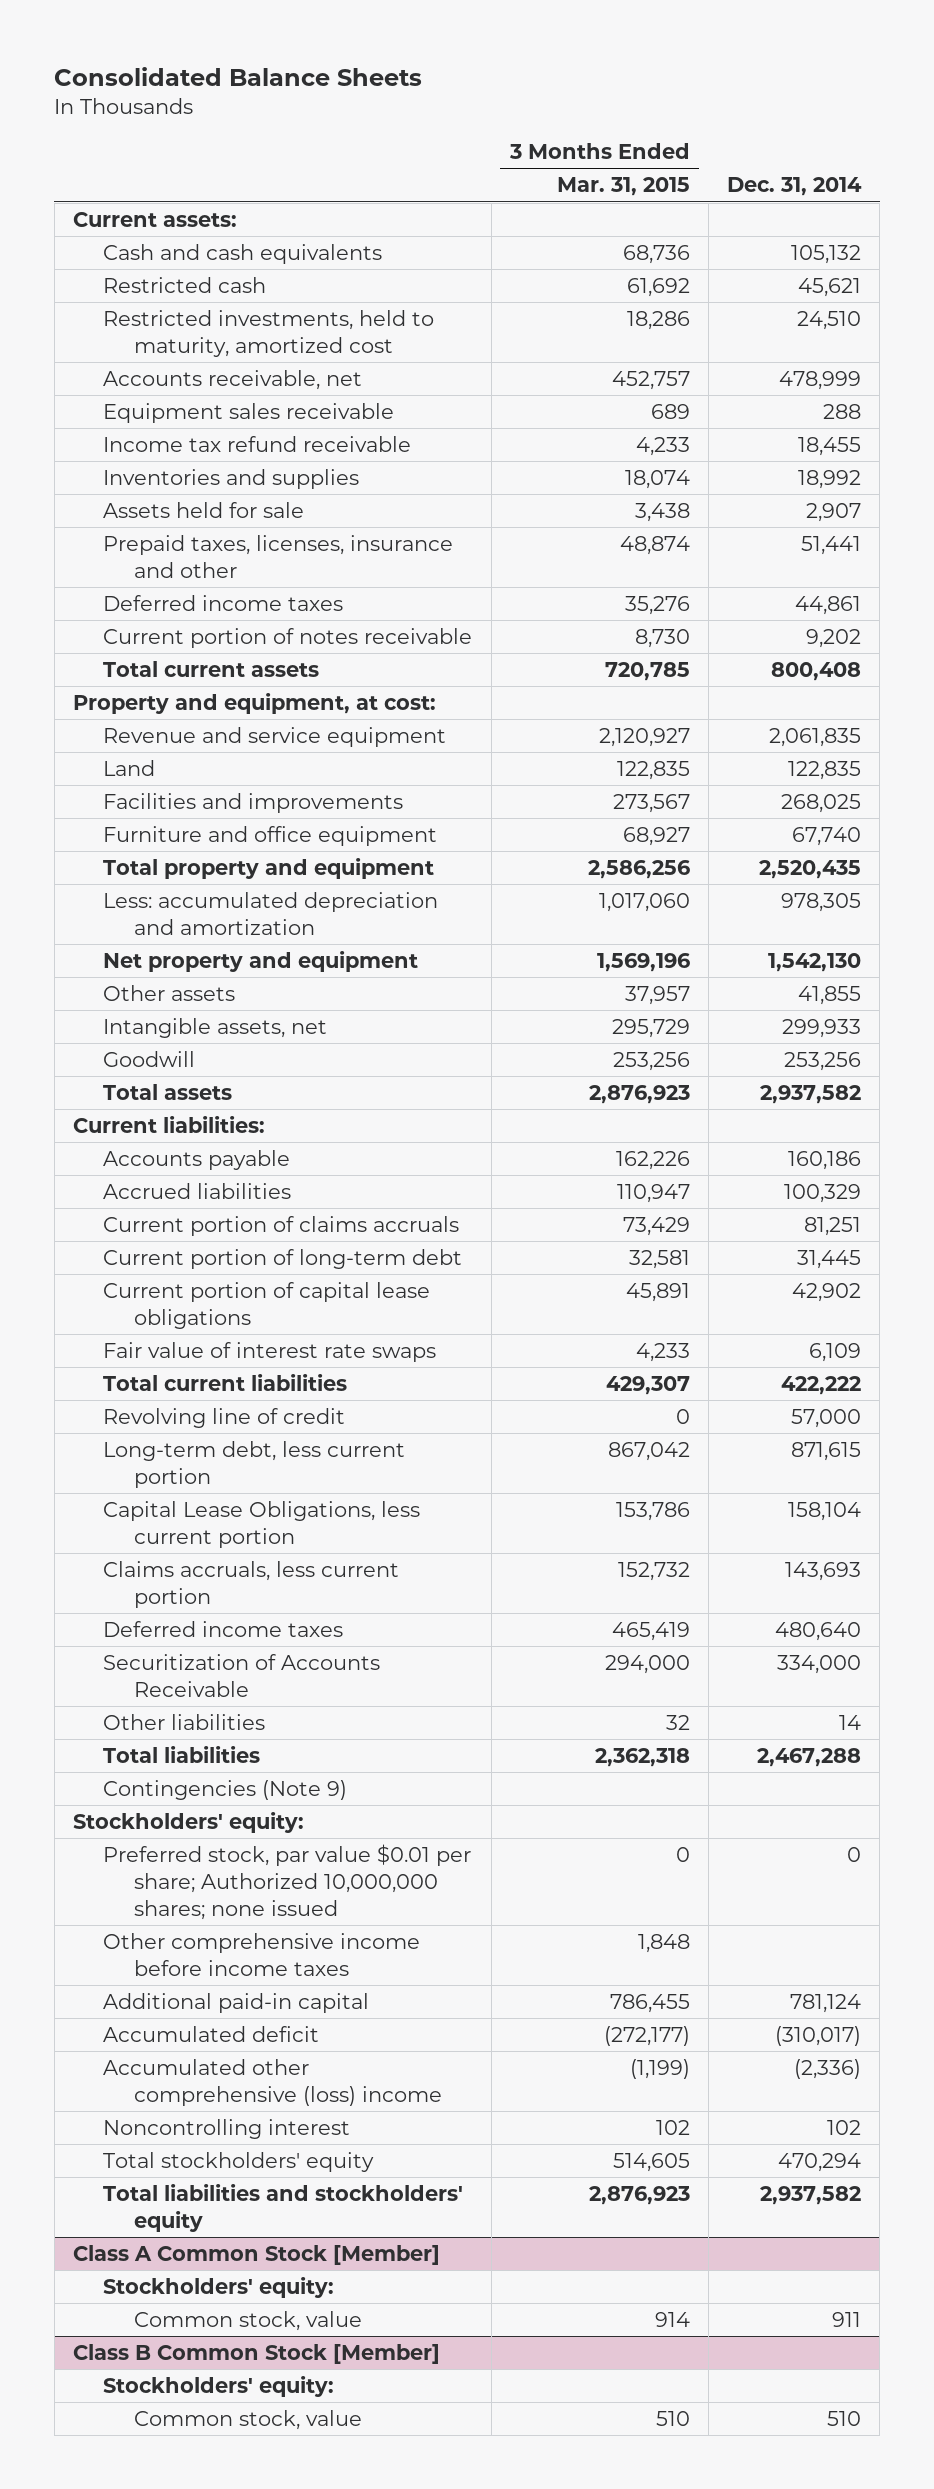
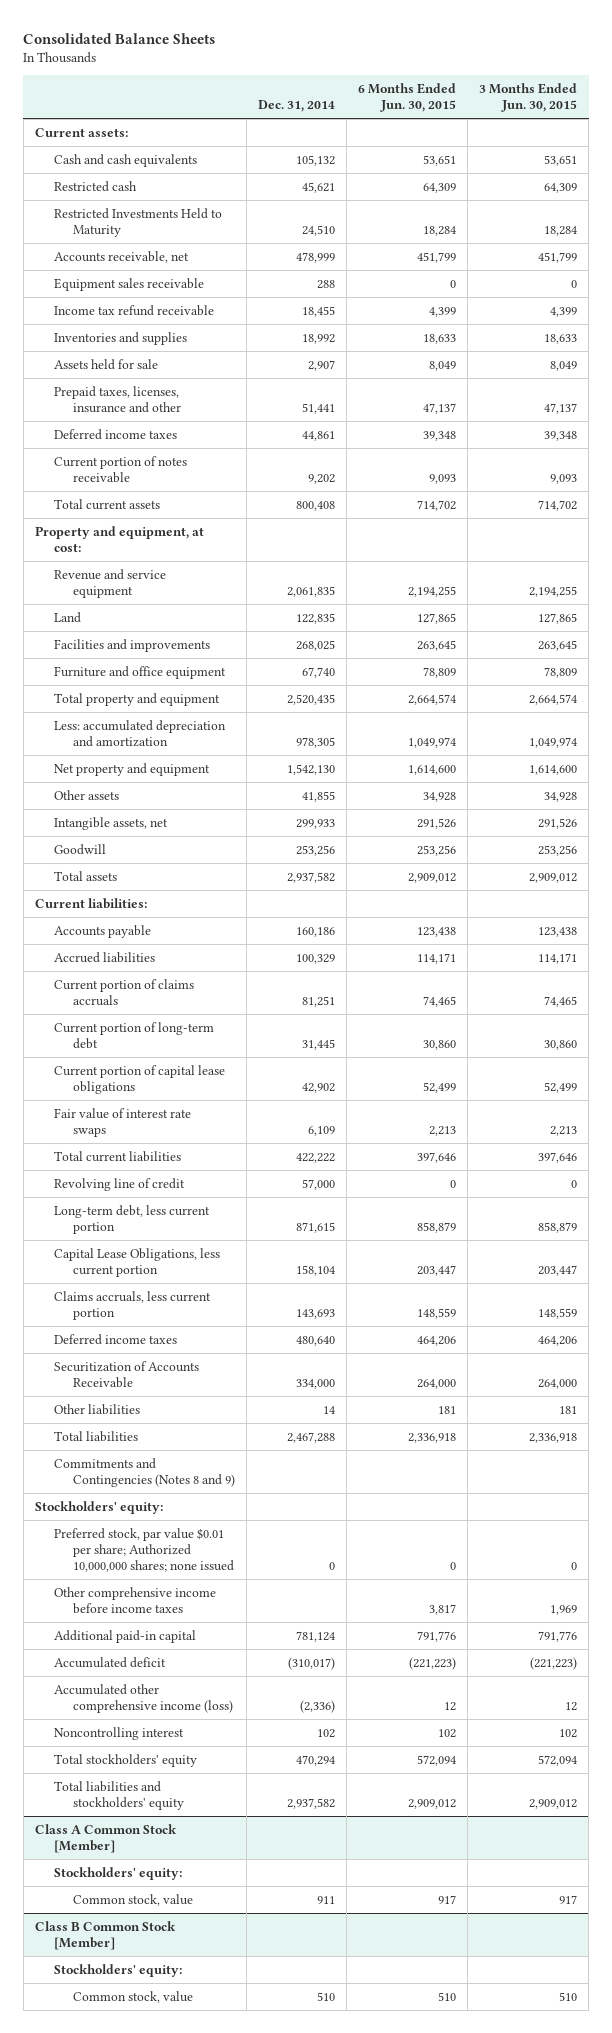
- | 3 Months Ended Mar. 31, 2015 | Dec. 31, 2014
+ | Dec. 31, 2014 | 6 Months Ended Jun. 30, 2015 | 3 Months Ended Jun. 30, 2015
- Restricted investments, held to maturity, amortized cost | 18,286 | 24,510
+ Restricted Investments Held to Maturity | 24,510 | 18,284 | 18,284
- Contingencies (Note 9)
+ Commitments and Contingencies (Notes 8 and 9)
- Accumulated other comprehensive (loss) income | (1,199) | (2,336)
+ Accumulated other comprehensive income (loss) | (2,336) | 12 | 12

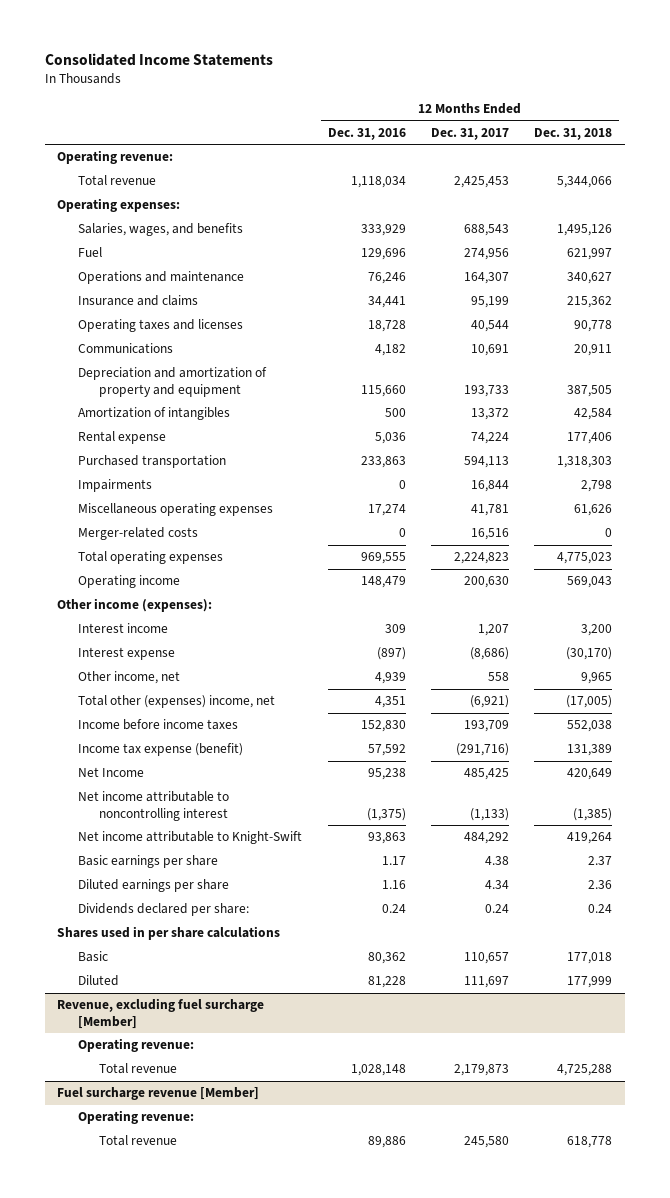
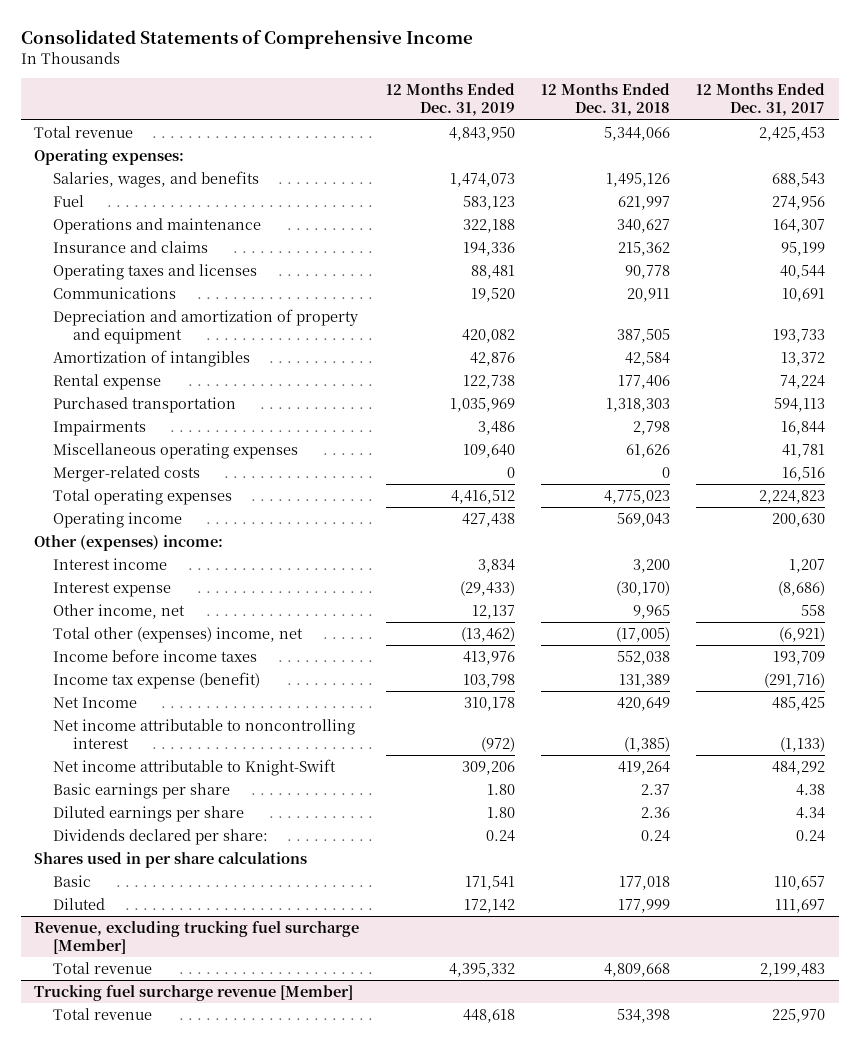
- Consolidated Income Statements
+ Consolidated Statements of Comprehensive Income
- | 12 Months Ended Dec. 31, 2016 | 12 Months Ended Dec. 31, 2017 | 12 Months Ended Dec. 31, 2018
+ | 12 Months Ended Dec. 31, 2019 | 12 Months Ended Dec. 31, 2018 | 12 Months Ended Dec. 31, 2017
- Operating revenue:
- Other income (expenses):
+ Other (expenses) income:
- Revenue, excluding fuel surcharge [Member]
- Operating revenue:
- Total revenue | 1,028,148 | 2,179,873 | 4,725,288
- Fuel surcharge revenue [Member]
- Operating revenue:
- Total revenue | 89,886 | 245,580 | 618,778
+ Revenue, excluding trucking fuel surcharge [Member]
+ Total revenue | 4,395,332 | 4,809,668 | 2,199,483
+ Trucking fuel surcharge revenue [Member]
+ Total revenue | 448,618 | 534,398 | 225,970

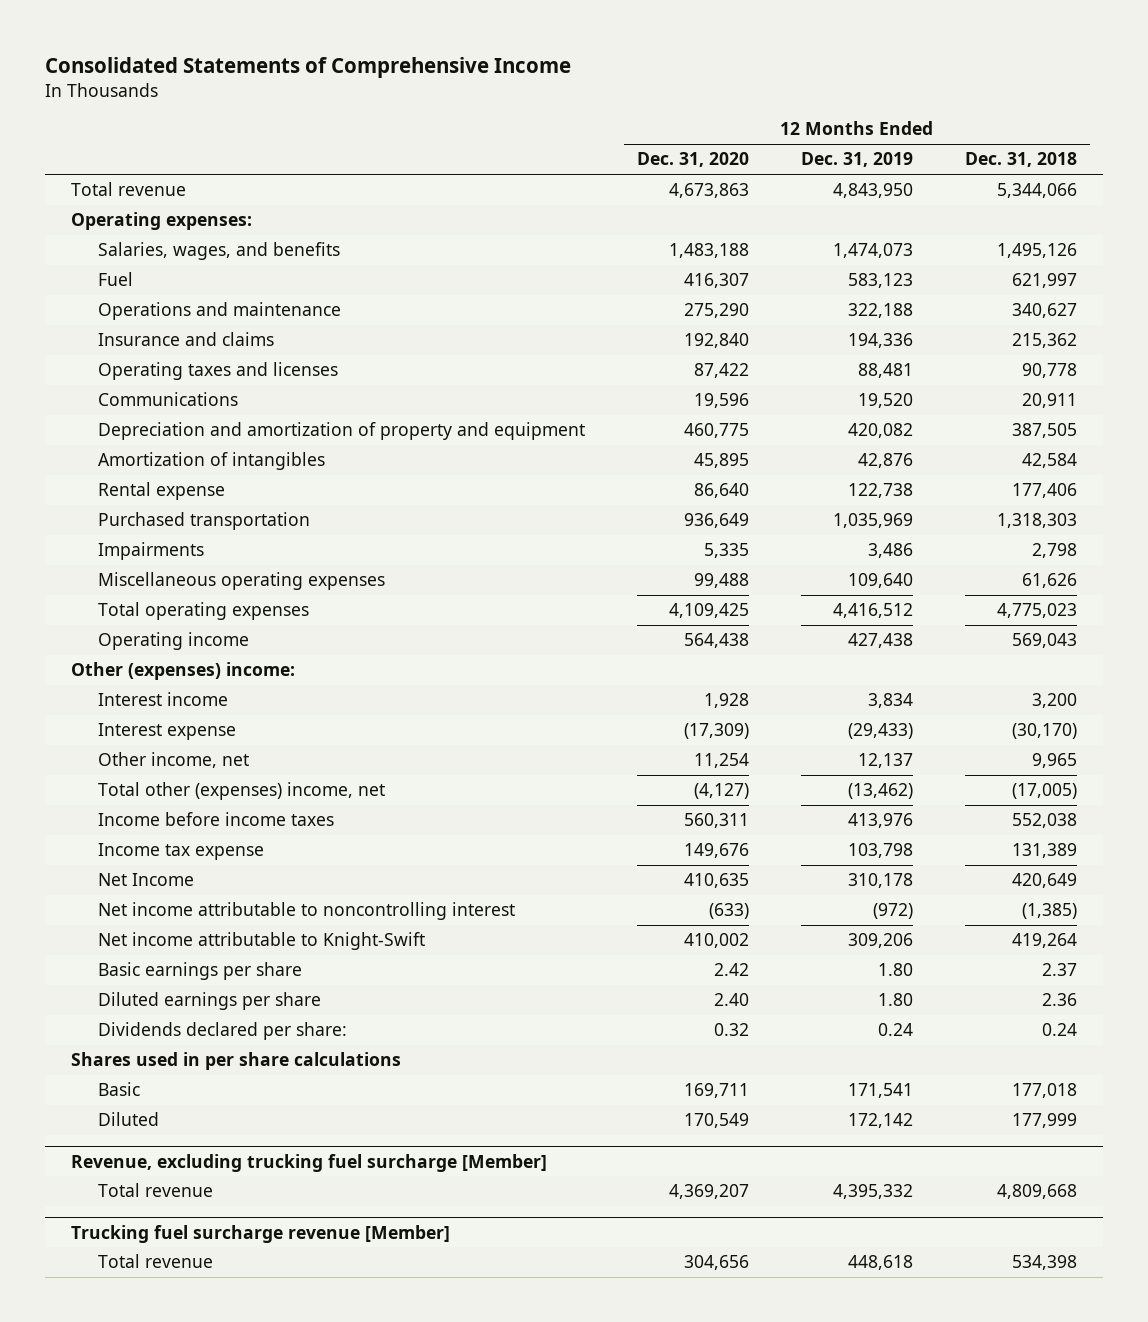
- | 12 Months Ended Dec. 31, 2019 | 12 Months Ended Dec. 31, 2018 | 12 Months Ended Dec. 31, 2017
+ | 12 Months Ended Dec. 31, 2020 | 12 Months Ended Dec. 31, 2019 | 12 Months Ended Dec. 31, 2018
- Merger-related costs | 0 | 0 | 16,516
- Income tax expense (benefit) | 103,798 | 131,389 | (291,716)
+ Income tax expense | 149,676 | 103,798 | 131,389

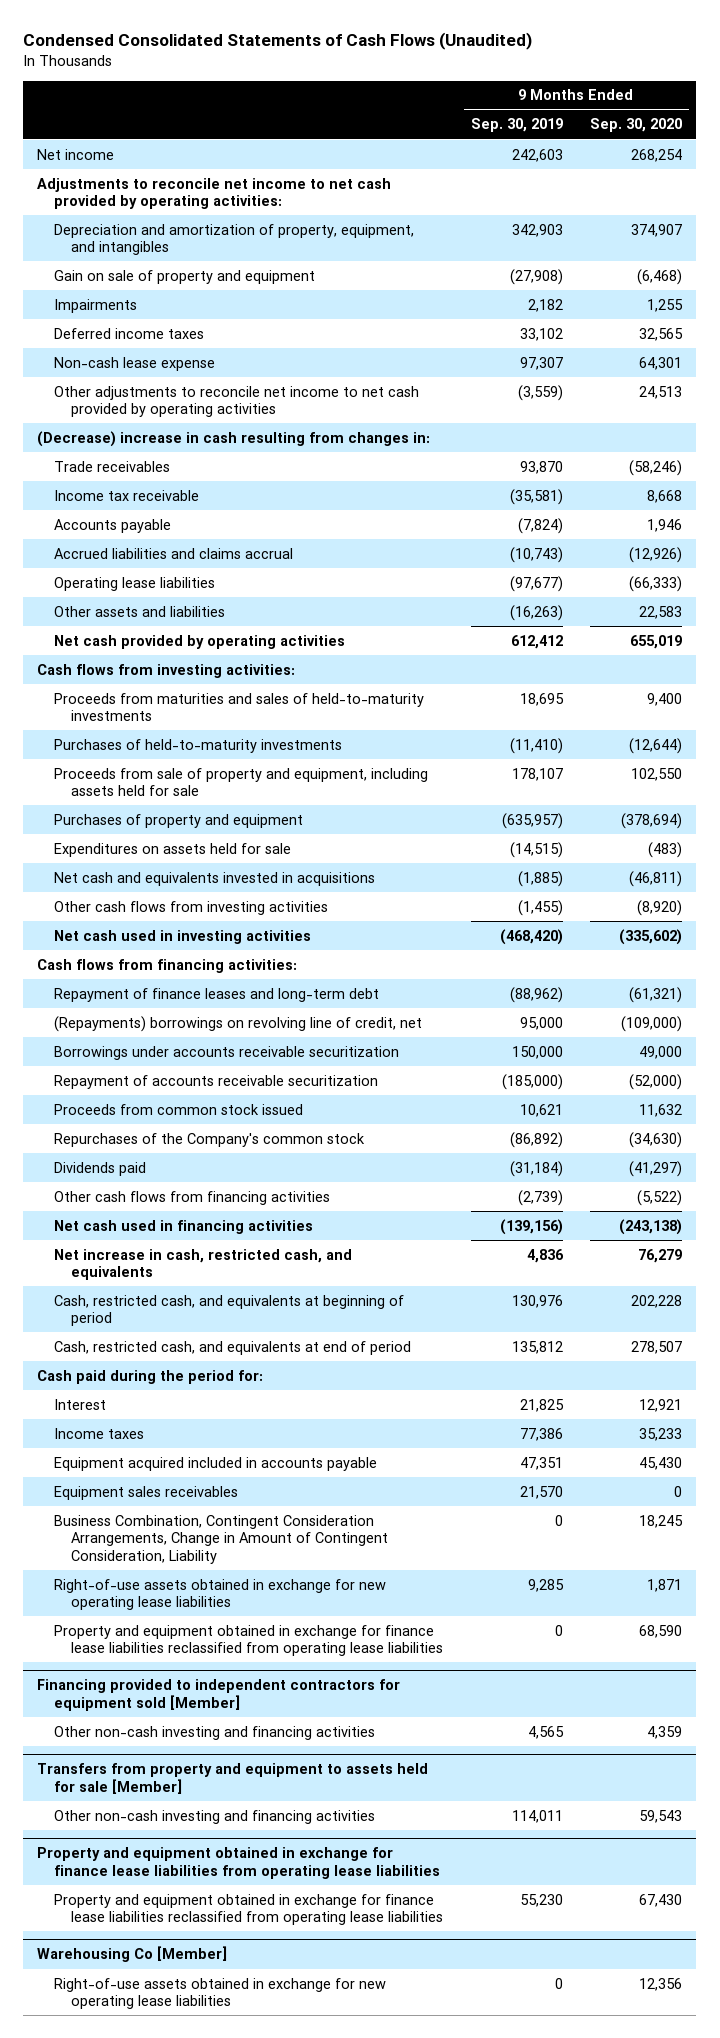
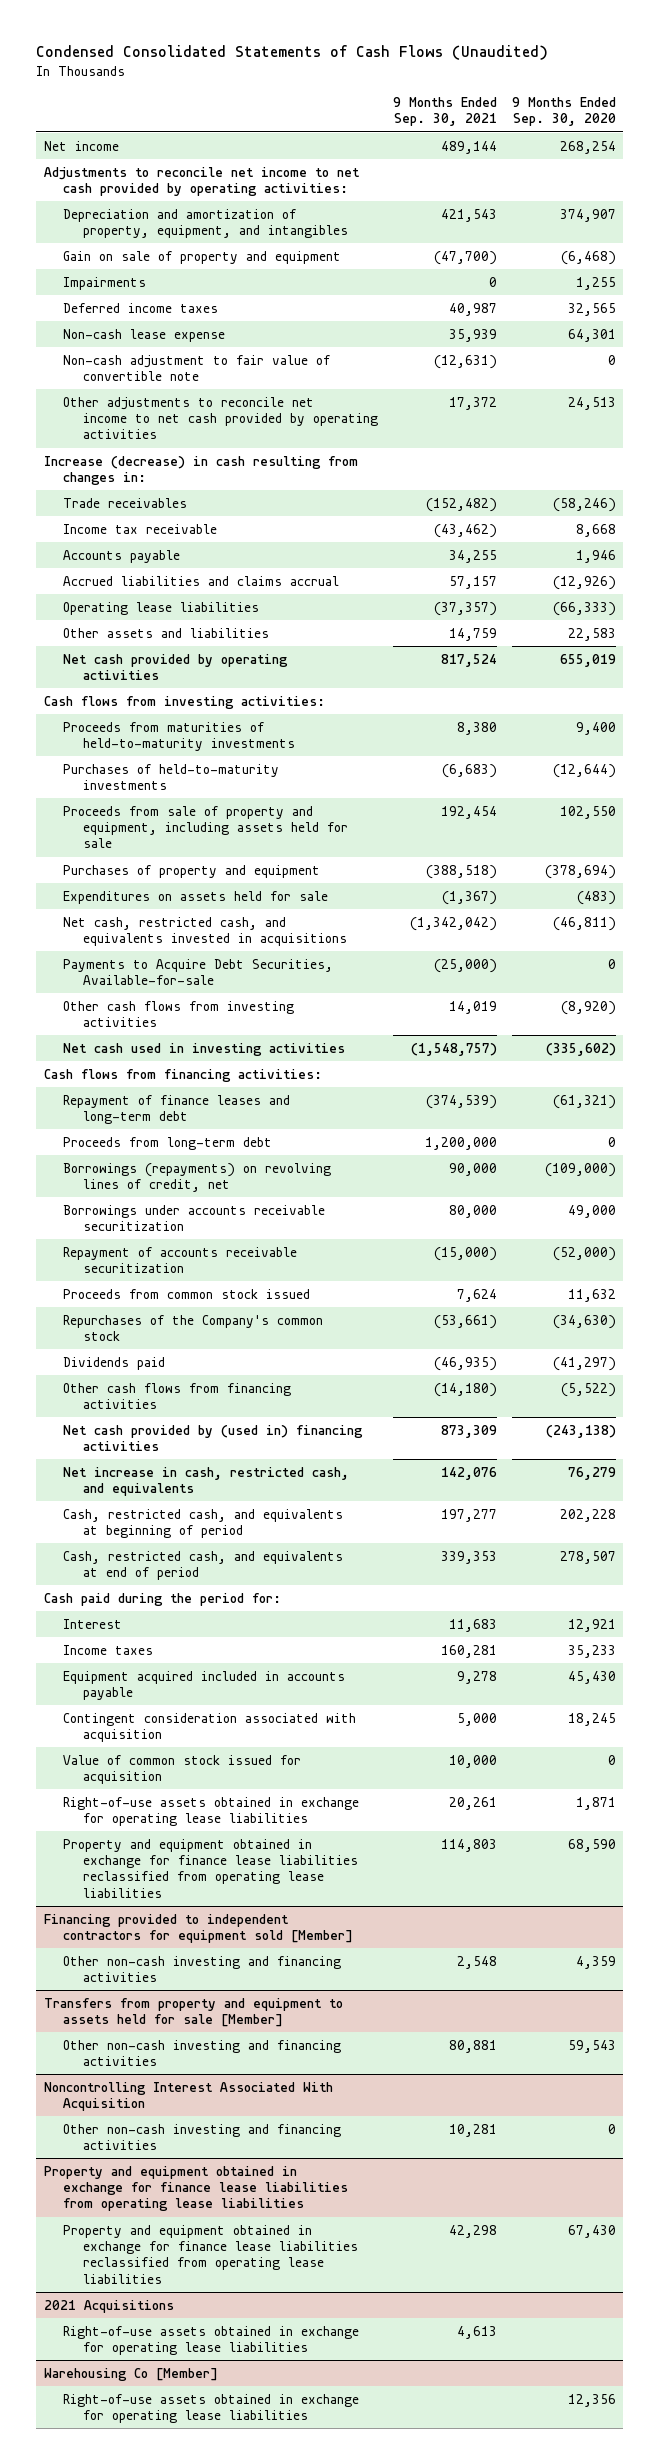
- | 9 Months Ended Sep. 30, 2019 | 9 Months Ended Sep. 30, 2020
+ | 9 Months Ended Sep. 30, 2021 | 9 Months Ended Sep. 30, 2020
+ Non-cash adjustment to fair value of convertible note | (12,631) | 0
- (Decrease) increase in cash resulting from changes in:
+ Increase (decrease) in cash resulting from changes in:
- Proceeds from maturities and sales of held-to-maturity investments | 18,695 | 9,400
+ Proceeds from maturities of held-to-maturity investments | 8,380 | 9,400
- Net cash and equivalents invested in acquisitions | (1,885) | (46,811)
+ Net cash, restricted cash, and equivalents invested in acquisitions | (1,342,042) | (46,811)
+ Payments to Acquire Debt Securities, Available-for-sale | (25,000) | 0
- (Repayments) borrowings on revolving line of credit, net | 95,000 | (109,000)
+ Proceeds from long-term debt | 1,200,000 | 0
+ Borrowings (repayments) on revolving lines of credit, net | 90,000 | (109,000)
- Net cash used in financing activities | (139,156) | (243,138)
+ Net cash provided by (used in) financing activities | 873,309 | (243,138)
- Equipment sales receivables | 21,570 | 0
- Business Combination, Contingent Consideration Arrangements, Change in Amount of Contingent Consideration, Liability | 0 | 18,245
- Right-of-use assets obtained in exchange for new operating lease liabilities | 9,285 | 1,871
+ Contingent consideration associated with acquisition | 5,000 | 18,245
+ Value of common stock issued for acquisition | 10,000 | 0
+ Right-of-use assets obtained in exchange for operating lease liabilities | 20,261 | 1,871
+ Noncontrolling Interest Associated With Acquisition
+ Other non-cash investing and financing activities | 10,281 | 0
+ 2021 Acquisitions
+ Right-of-use assets obtained in exchange for operating lease liabilities | 4,613 |
@ Warehousing Co [Member]
- Right-of-use assets obtained in exchange for new operating lease liabilities | 0 | 12,356
+ Right-of-use assets obtained in exchange for operating lease liabilities | | 12,356

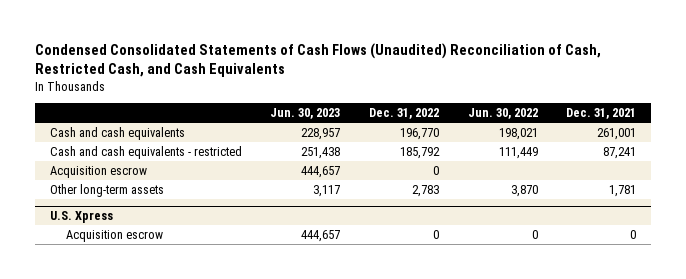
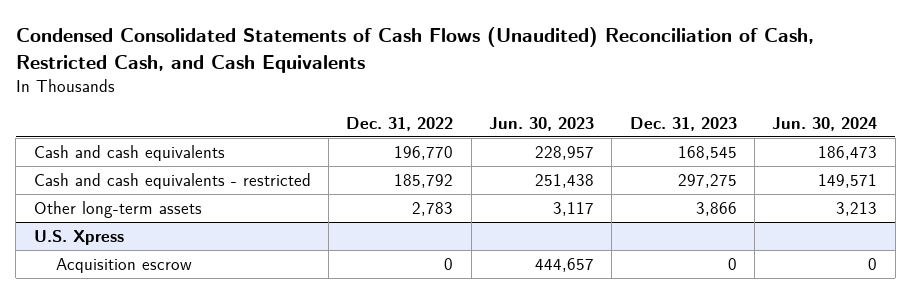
- | Jun. 30, 2023 | Dec. 31, 2022 | Jun. 30, 2022 | Dec. 31, 2021
+ | Dec. 31, 2022 | Jun. 30, 2023 | Dec. 31, 2023 | Jun. 30, 2024
- Acquisition escrow | 444,657 | 0 | |

